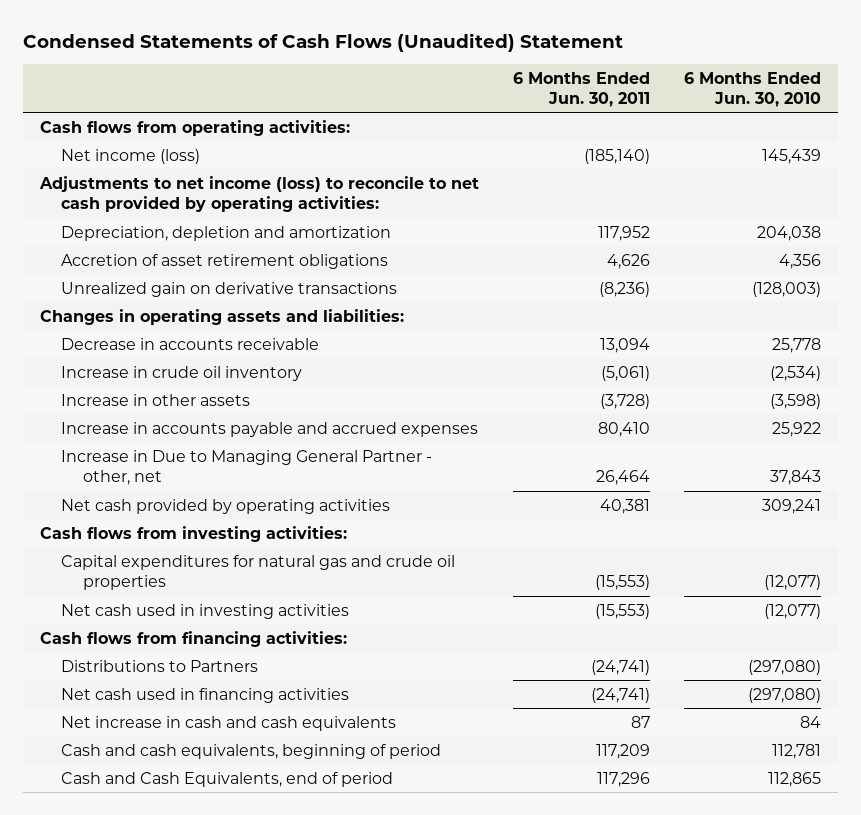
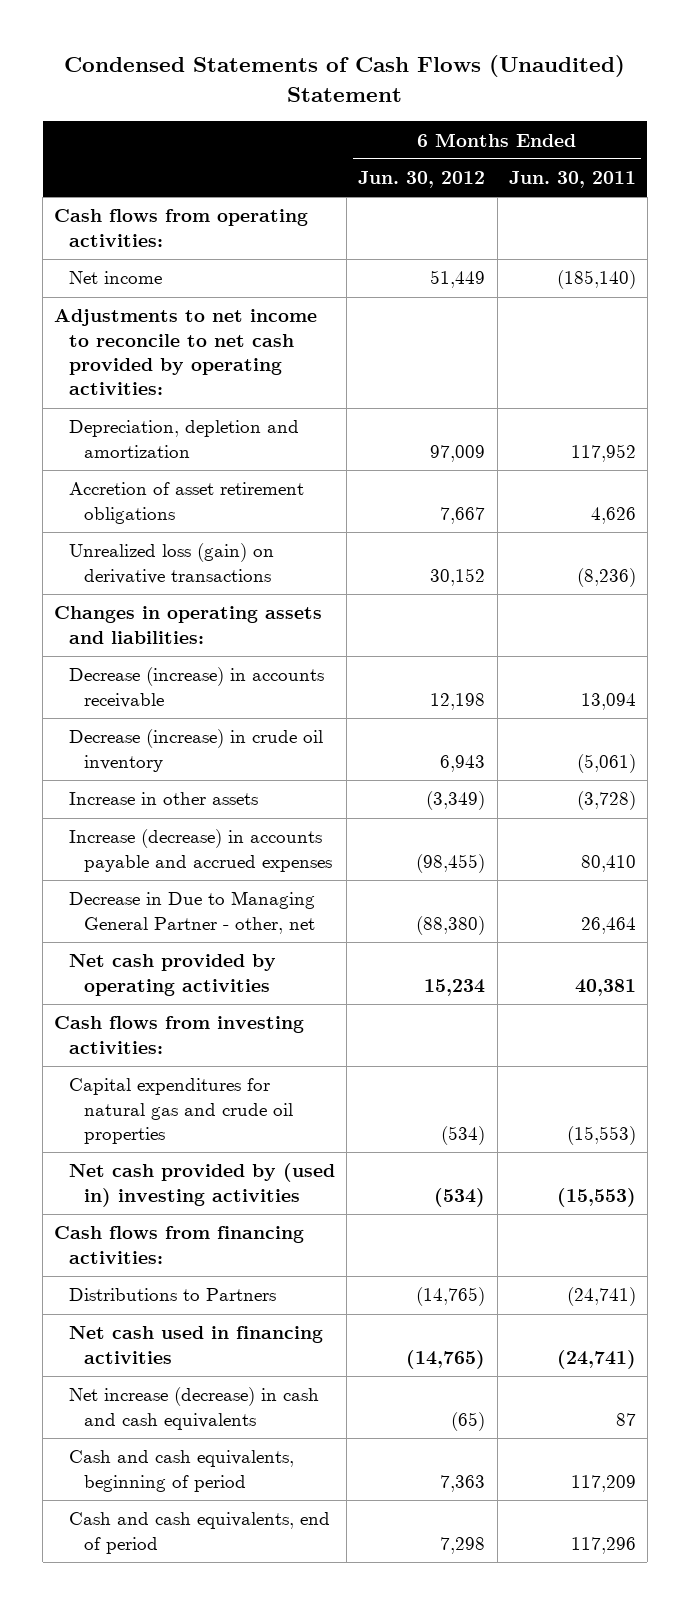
- | 6 Months Ended Jun. 30, 2011 | 6 Months Ended Jun. 30, 2010
+ | 6 Months Ended Jun. 30, 2012 | 6 Months Ended Jun. 30, 2011
- Net income (loss) | (185,140) | 145,439
- Adjustments to net income (loss) to reconcile to net cash provided by operating activities:
+ Net income | 51,449 | (185,140)
+ Adjustments to net income to reconcile to net cash provided by operating activities:
- Unrealized gain on derivative transactions | (8,236) | (128,003)
+ Unrealized loss (gain) on derivative transactions | 30,152 | (8,236)
- Decrease in accounts receivable | 13,094 | 25,778
- Increase in crude oil inventory | (5,061) | (2,534)
+ Decrease (increase) in accounts receivable | 12,198 | 13,094
+ Decrease (increase) in crude oil inventory | 6,943 | (5,061)
- Increase in accounts payable and accrued expenses | 80,410 | 25,922
- Increase in Due to Managing General Partner - other, net | 26,464 | 37,843
+ Increase (decrease) in accounts payable and accrued expenses | (98,455) | 80,410
+ Decrease in Due to Managing General Partner - other, net | (88,380) | 26,464
- Net cash used in investing activities | (15,553) | (12,077)
+ Net cash provided by (used in) investing activities | (534) | (15,553)
- Net increase in cash and cash equivalents | 87 | 84
+ Net increase (decrease) in cash and cash equivalents | (65) | 87
- Cash and Cash Equivalents, end of period | 117,296 | 112,865
+ Cash and cash equivalents, end of period | 7,298 | 117,296

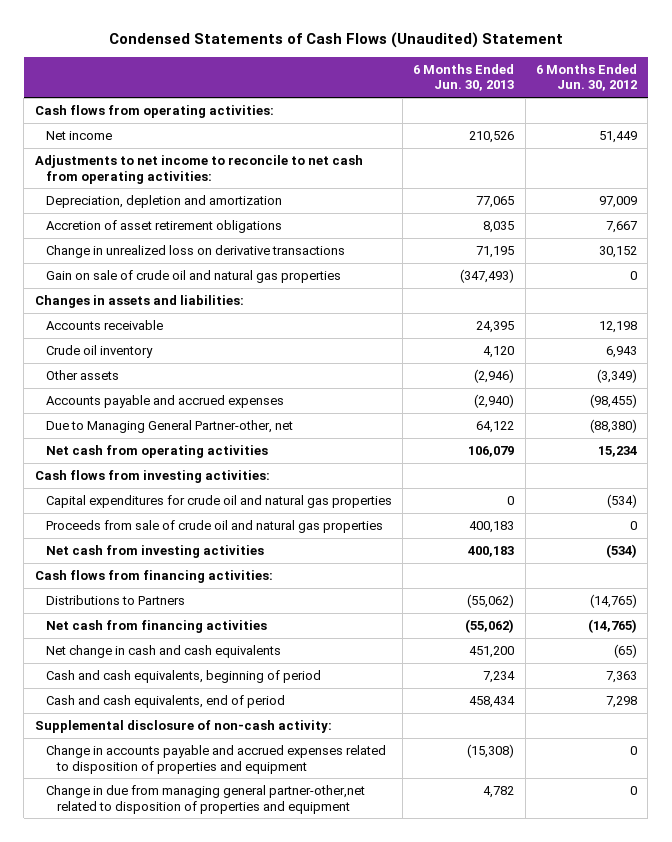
- | 6 Months Ended Jun. 30, 2012 | 6 Months Ended Jun. 30, 2011
+ | 6 Months Ended Jun. 30, 2013 | 6 Months Ended Jun. 30, 2012
- Adjustments to net income to reconcile to net cash provided by operating activities:
+ Adjustments to net income to reconcile to net cash from operating activities:
- Unrealized loss (gain) on derivative transactions | 30,152 | (8,236)
- Changes in operating assets and liabilities:
- Decrease (increase) in accounts receivable | 12,198 | 13,094
- Decrease (increase) in crude oil inventory | 6,943 | (5,061)
- Increase in other assets | (3,349) | (3,728)
- Increase (decrease) in accounts payable and accrued expenses | (98,455) | 80,410
- Decrease in Due to Managing General Partner - other, net | (88,380) | 26,464
- Net cash provided by operating activities | 15,234 | 40,381
+ Change in unrealized loss on derivative transactions | 71,195 | 30,152
+ Gain on sale of crude oil and natural gas properties | (347,493) | 0
+ Changes in assets and liabilities:
+ Accounts receivable | 24,395 | 12,198
+ Crude oil inventory | 4,120 | 6,943
+ Other assets | (2,946) | (3,349)
+ Accounts payable and accrued expenses | (2,940) | (98,455)
+ Due to Managing General Partner-other, net | 64,122 | (88,380)
+ Net cash from operating activities | 106,079 | 15,234
- Capital expenditures for natural gas and crude oil properties | (534) | (15,553)
- Net cash provided by (used in) investing activities | (534) | (15,553)
+ Capital expenditures for crude oil and natural gas properties | 0 | (534)
+ Proceeds from sale of crude oil and natural gas properties | 400,183 | 0
+ Net cash from investing activities | 400,183 | (534)
- Net cash used in financing activities | (14,765) | (24,741)
- Net increase (decrease) in cash and cash equivalents | (65) | 87
+ Net cash from financing activities | (55,062) | (14,765)
+ Net change in cash and cash equivalents | 451,200 | (65)
+ Supplemental disclosure of non-cash activity:
+ Change in accounts payable and accrued expenses related to disposition of properties and equipment | (15,308) | 0
+ Change in due from managing general partner-other,net related to disposition of properties and equipment | 4,782 | 0

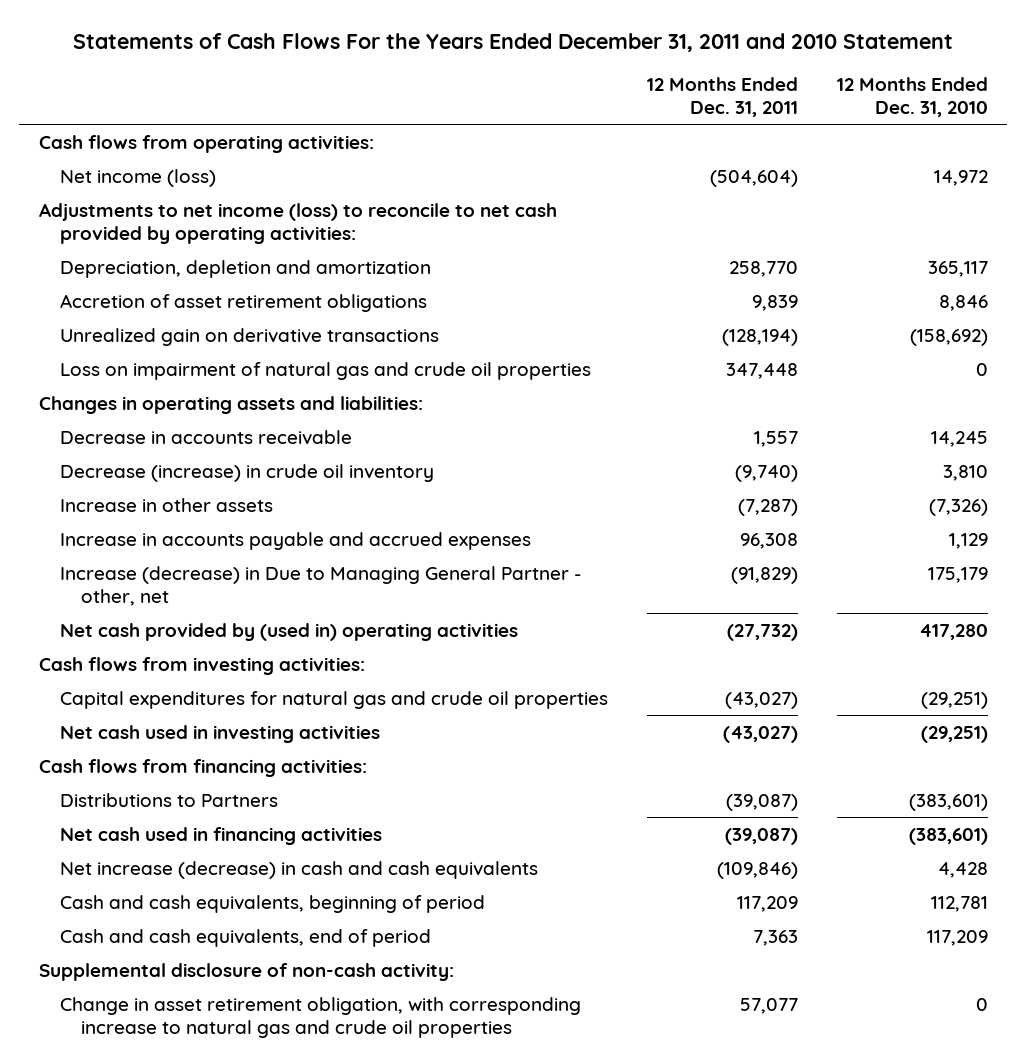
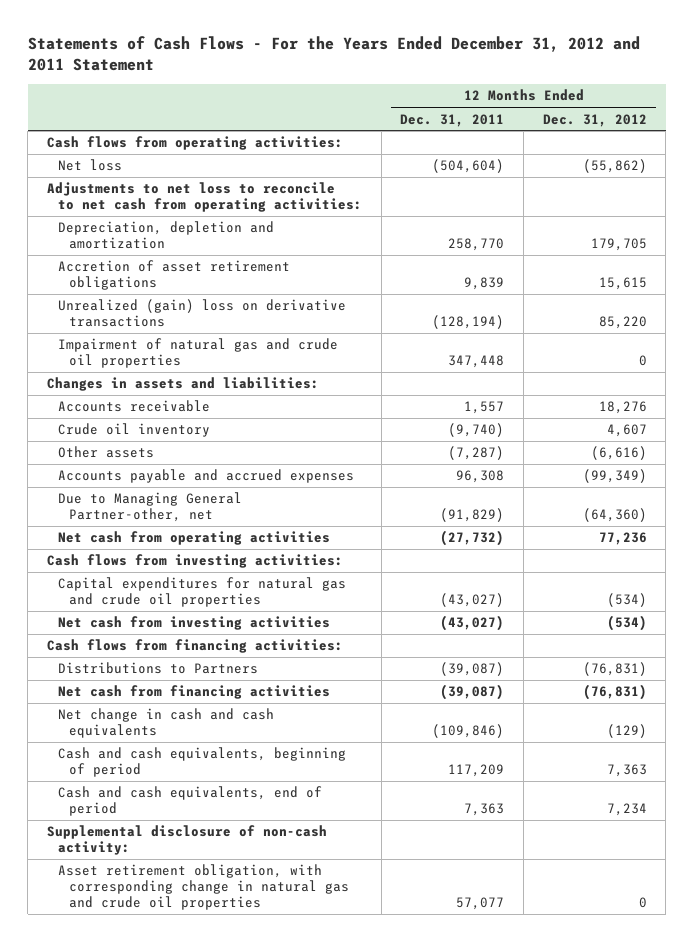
- Statements of Cash Flows For the Years Ended December 31, 2011 and 2010 Statement
+ Statements of Cash Flows - For the Years Ended December 31, 2012 and 2011 Statement
- | 12 Months Ended Dec. 31, 2011 | 12 Months Ended Dec. 31, 2010
+ | 12 Months Ended Dec. 31, 2011 | 12 Months Ended Dec. 31, 2012
- Net income (loss) | (504,604) | 14,972
- Adjustments to net income (loss) to reconcile to net cash provided by operating activities:
+ Net loss | (504,604) | (55,862)
+ Adjustments to net loss to reconcile to net cash from operating activities:
- Unrealized gain on derivative transactions | (128,194) | (158,692)
- Loss on impairment of natural gas and crude oil properties | 347,448 | 0
- Changes in operating assets and liabilities:
- Decrease in accounts receivable | 1,557 | 14,245
- Decrease (increase) in crude oil inventory | (9,740) | 3,810
- Increase in other assets | (7,287) | (7,326)
- Increase in accounts payable and accrued expenses | 96,308 | 1,129
- Increase (decrease) in Due to Managing General Partner - other, net | (91,829) | 175,179
- Net cash provided by (used in) operating activities | (27,732) | 417,280
+ Unrealized (gain) loss on derivative transactions | (128,194) | 85,220
+ Impairment of natural gas and crude oil properties | 347,448 | 0
+ Changes in assets and liabilities:
+ Accounts receivable | 1,557 | 18,276
+ Crude oil inventory | (9,740) | 4,607
+ Other assets | (7,287) | (6,616)
+ Accounts payable and accrued expenses | 96,308 | (99,349)
+ Due to Managing General Partner-other, net | (91,829) | (64,360)
+ Net cash from operating activities | (27,732) | 77,236
- Net cash used in investing activities | (43,027) | (29,251)
+ Net cash from investing activities | (43,027) | (534)
- Net cash used in financing activities | (39,087) | (383,601)
- Net increase (decrease) in cash and cash equivalents | (109,846) | 4,428
+ Net cash from financing activities | (39,087) | (76,831)
+ Net change in cash and cash equivalents | (109,846) | (129)
- Change in asset retirement obligation, with corresponding increase to natural gas and crude oil properties | 57,077 | 0
+ Asset retirement obligation, with corresponding change in natural gas and crude oil properties | 57,077 | 0

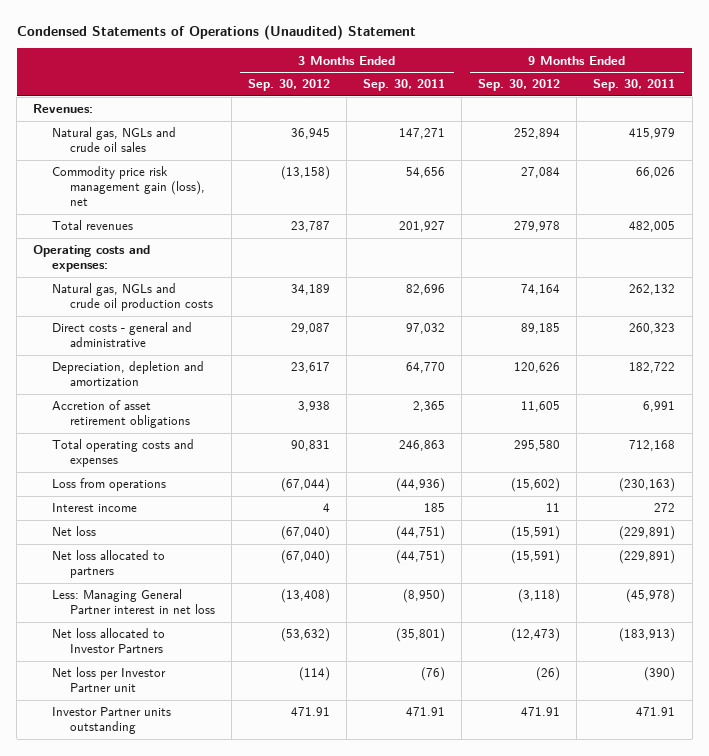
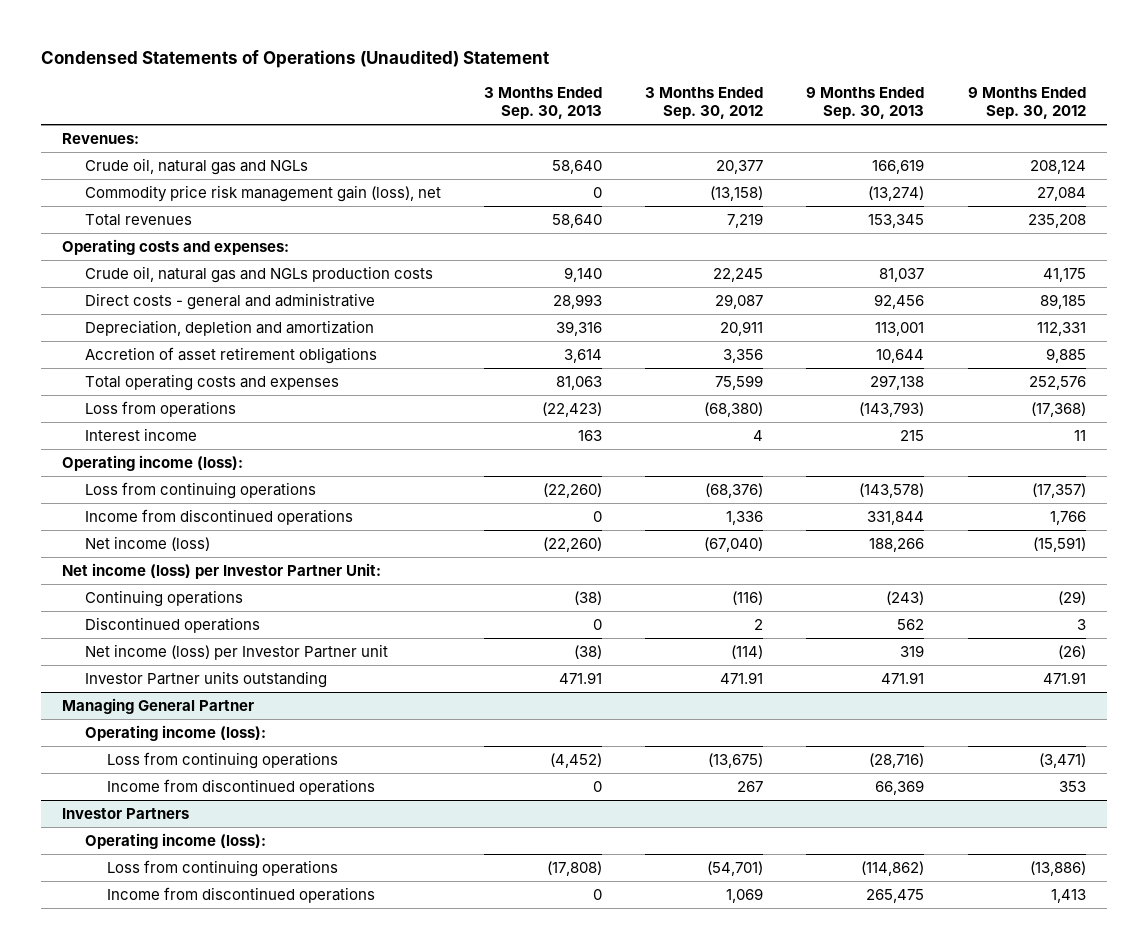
- | 3 Months Ended Sep. 30, 2012 | 3 Months Ended Sep. 30, 2011 | 9 Months Ended Sep. 30, 2012 | 9 Months Ended Sep. 30, 2011
+ | 3 Months Ended Sep. 30, 2013 | 3 Months Ended Sep. 30, 2012 | 9 Months Ended Sep. 30, 2013 | 9 Months Ended Sep. 30, 2012
- Natural gas, NGLs and crude oil sales | 36,945 | 147,271 | 252,894 | 415,979
+ Crude oil, natural gas and NGLs | 58,640 | 20,377 | 166,619 | 208,124
- Total revenues | 23,787 | 201,927 | 279,978 | 482,005
+ Total revenues | 58,640 | 7,219 | 153,345 | 235,208
- Natural gas, NGLs and crude oil production costs | 34,189 | 82,696 | 74,164 | 262,132
+ Crude oil, natural gas and NGLs production costs | 9,140 | 22,245 | 81,037 | 41,175
- Depreciation, depletion and amortization | 23,617 | 64,770 | 120,626 | 182,722
- Accretion of asset retirement obligations | 3,938 | 2,365 | 11,605 | 6,991
- Total operating costs and expenses | 90,831 | 246,863 | 295,580 | 712,168
- Loss from operations | (67,044) | (44,936) | (15,602) | (230,163)
+ Depreciation, depletion and amortization | 39,316 | 20,911 | 113,001 | 112,331
+ Accretion of asset retirement obligations | 3,614 | 3,356 | 10,644 | 9,885
+ Total operating costs and expenses | 81,063 | 75,599 | 297,138 | 252,576
+ Loss from operations | (22,423) | (68,380) | (143,793) | (17,368)
- Net loss | (67,040) | (44,751) | (15,591) | (229,891)
- Net loss allocated to partners | (67,040) | (44,751) | (15,591) | (229,891)
- Less: Managing General Partner interest in net loss | (13,408) | (8,950) | (3,118) | (45,978)
- Net loss allocated to Investor Partners | (53,632) | (35,801) | (12,473) | (183,913)
- Net loss per Investor Partner unit | (114) | (76) | (26) | (390)
+ Operating income (loss):
+ Loss from continuing operations | (22,260) | (68,376) | (143,578) | (17,357)
+ Income from discontinued operations | 0 | 1,336 | 331,844 | 1,766
+ Net income (loss) | (22,260) | (67,040) | 188,266 | (15,591)
+ Net income (loss) per Investor Partner Unit:
+ Continuing operations | (38) | (116) | (243) | (29)
+ Discontinued operations | 0 | 2 | 562 | 3
+ Net income (loss) per Investor Partner unit | (38) | (114) | 319 | (26)
+ Managing General Partner
+ Operating income (loss):
+ Loss from continuing operations | (4,452) | (13,675) | (28,716) | (3,471)
+ Income from discontinued operations | 0 | 267 | 66,369 | 353
+ Investor Partners
+ Operating income (loss):
+ Loss from continuing operations | (17,808) | (54,701) | (114,862) | (13,886)
+ Income from discontinued operations | 0 | 1,069 | 265,475 | 1,413

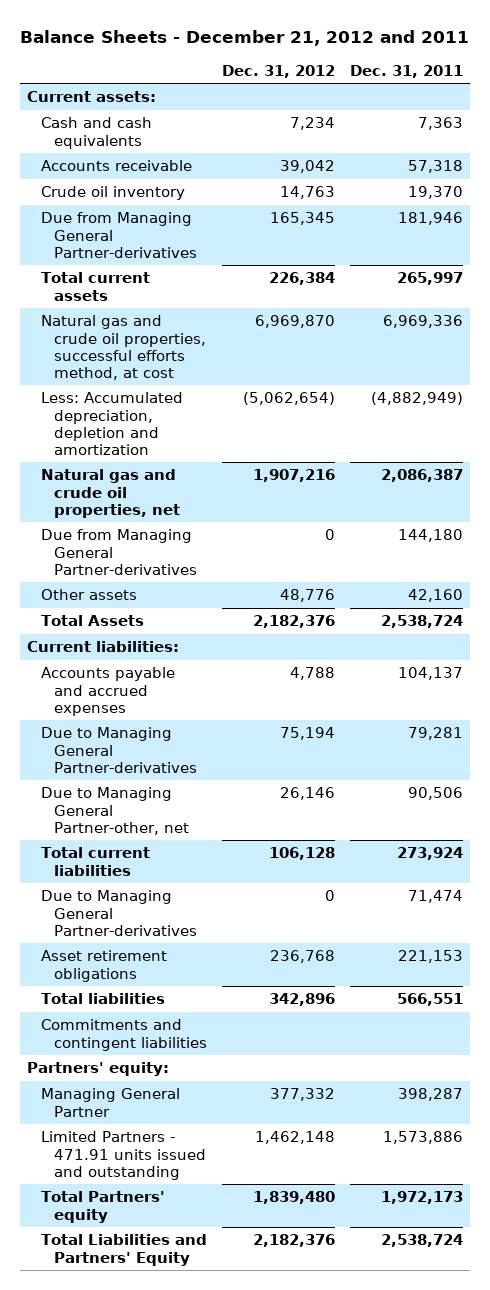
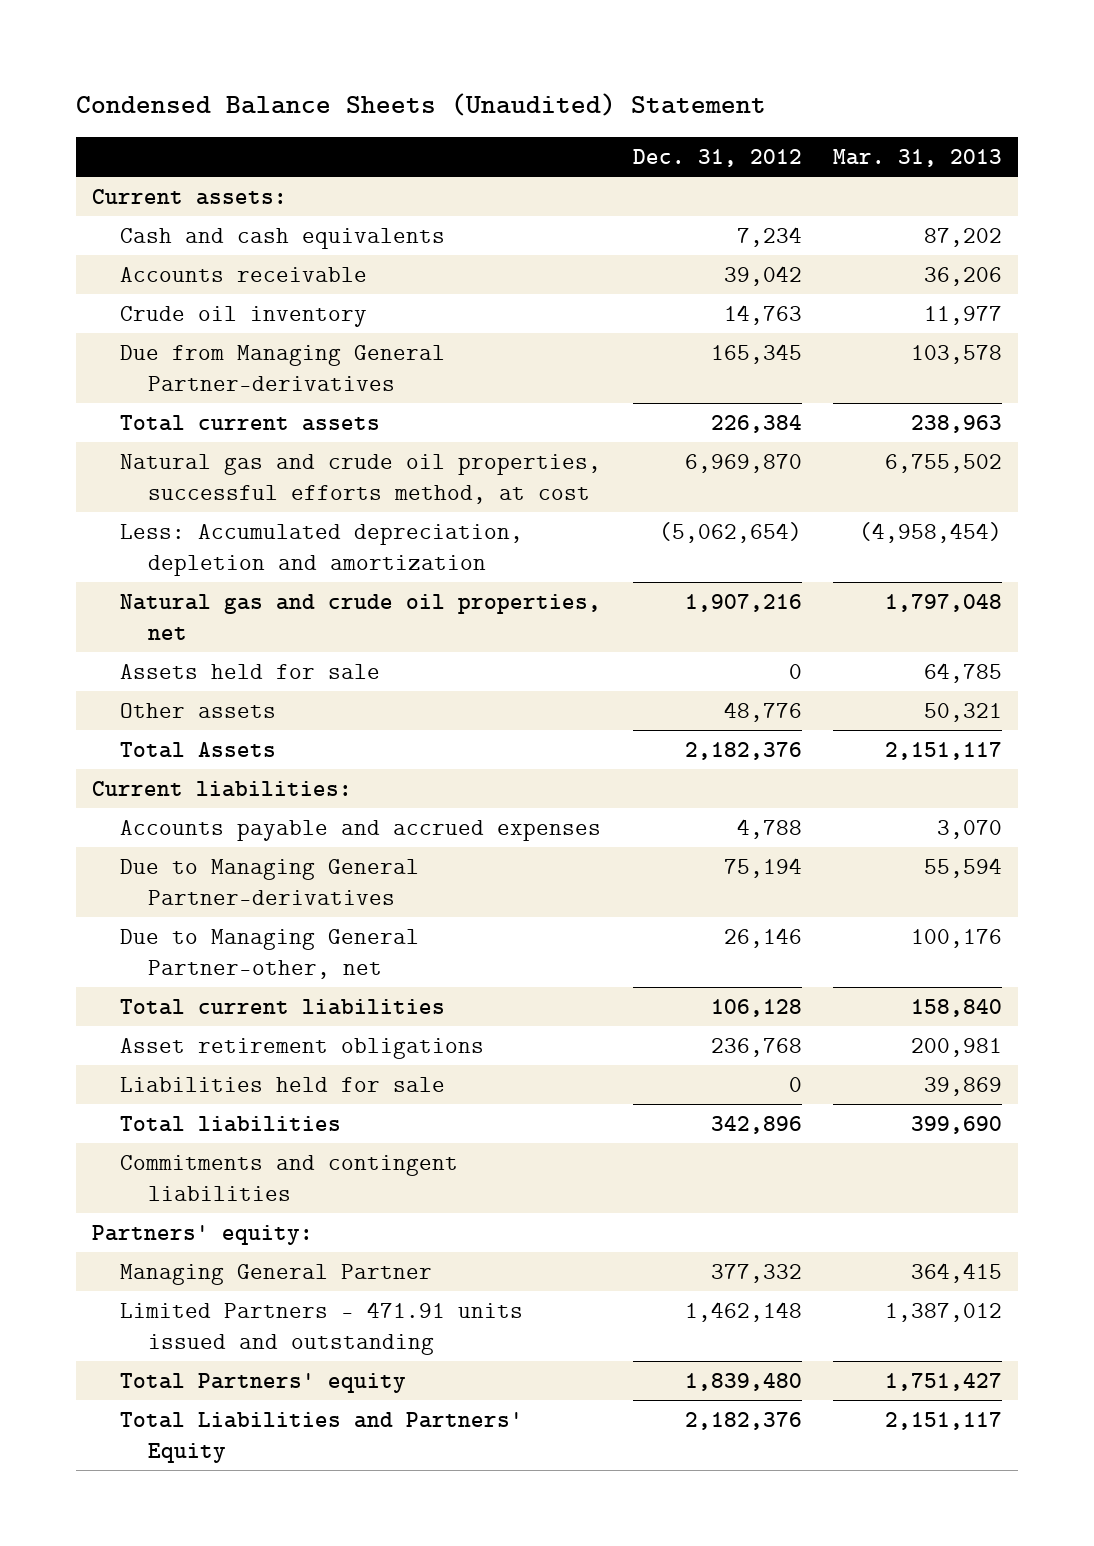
- Balance Sheets - December 21, 2012 and 2011
+ Condensed Balance Sheets (Unaudited) Statement
- | Dec. 31, 2012 | Dec. 31, 2011
+ | Dec. 31, 2012 | Mar. 31, 2013
- Due from Managing General Partner-derivatives | 0 | 144,180
+ Assets held for sale | 0 | 64,785
- Due to Managing General Partner-derivatives | 0 | 71,474
+ Liabilities held for sale | 0 | 39,869

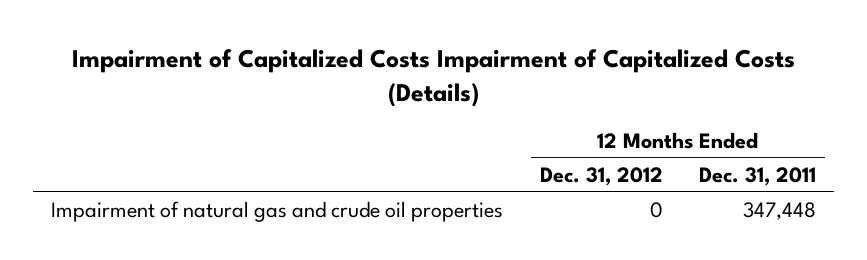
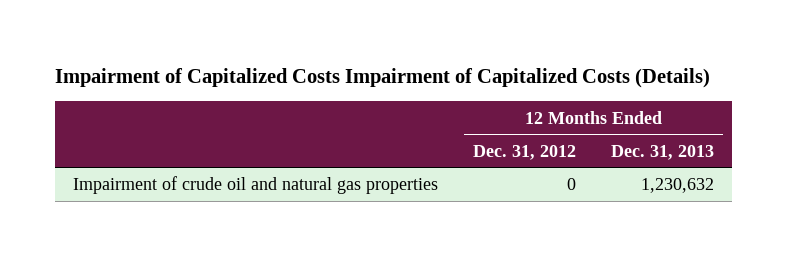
- | 12 Months Ended Dec. 31, 2012 | 12 Months Ended Dec. 31, 2011
+ | 12 Months Ended Dec. 31, 2012 | 12 Months Ended Dec. 31, 2013
- Impairment of natural gas and crude oil properties | 0 | 347,448
+ Impairment of crude oil and natural gas properties | 0 | 1,230,632

